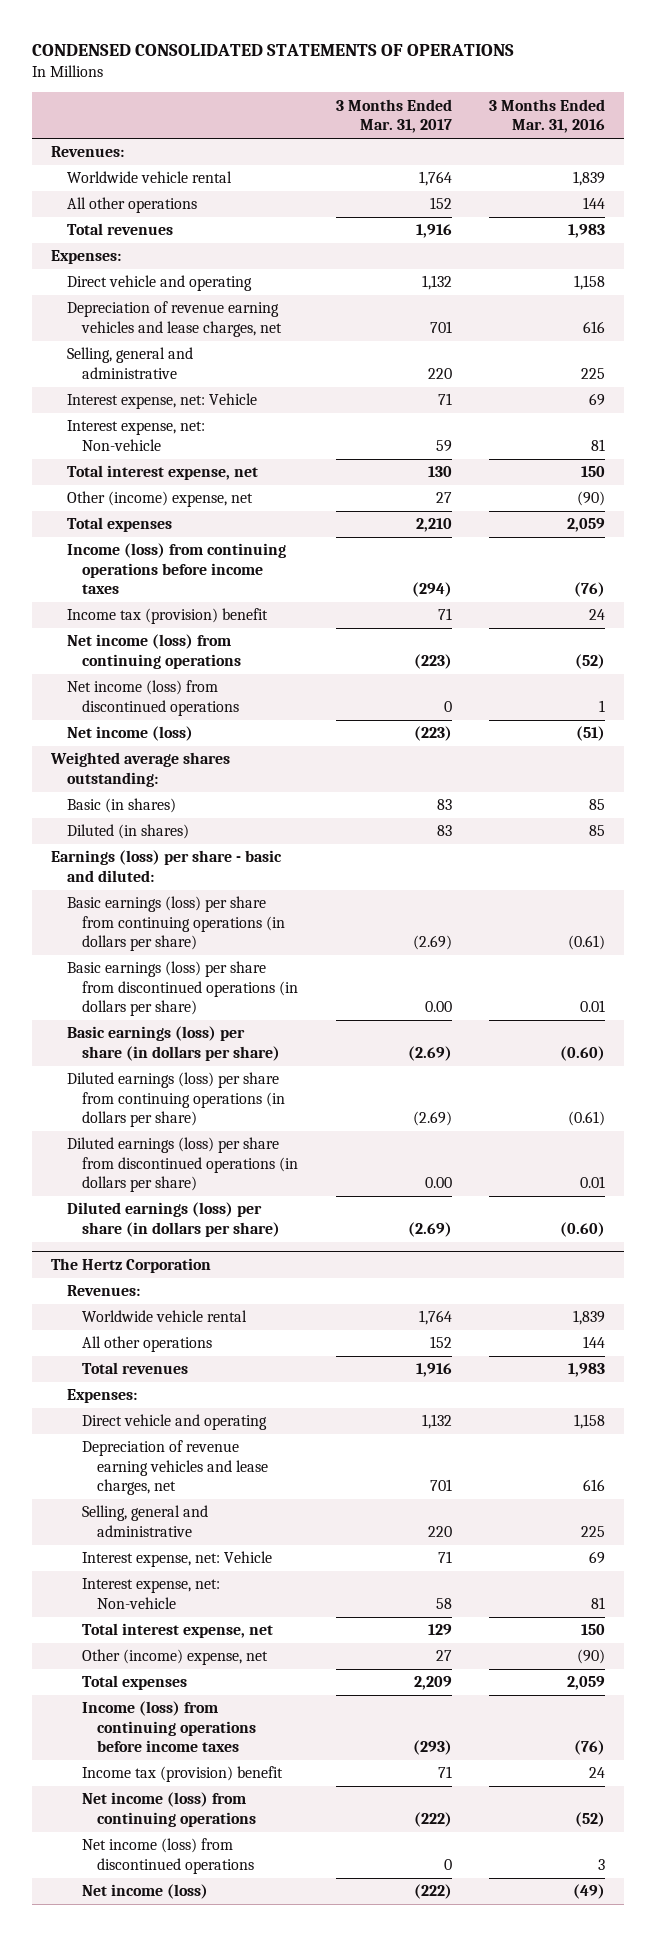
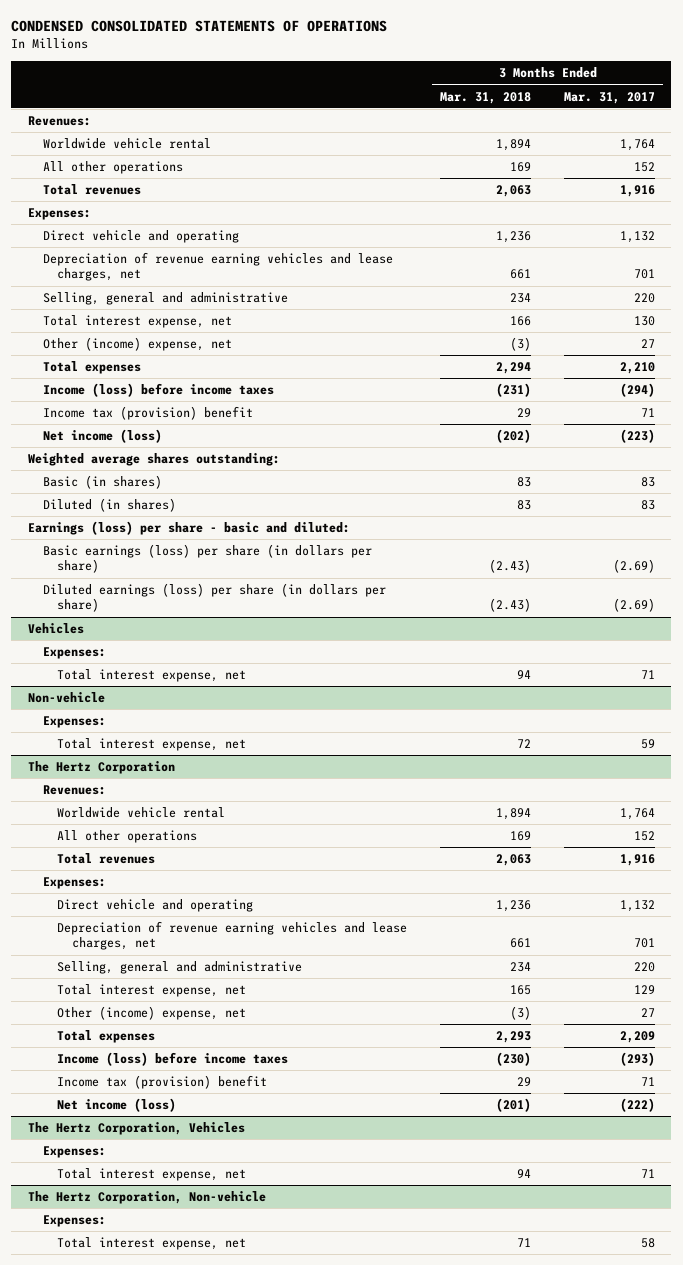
- | 3 Months Ended Mar. 31, 2017 | 3 Months Ended Mar. 31, 2016
+ | 3 Months Ended Mar. 31, 2018 | 3 Months Ended Mar. 31, 2017
- Interest expense, net: Vehicle | 71 | 69
- Interest expense, net: Non-vehicle | 59 | 81
- Income (loss) from continuing operations before income taxes | (294) | (76)
+ Income (loss) before income taxes | (231) | (294)
- Net income (loss) from continuing operations | (223) | (52)
- Net income (loss) from discontinued operations | 0 | 1
- Basic earnings (loss) per share from continuing operations (in dollars per share) | (2.69) | (0.61)
- Basic earnings (loss) per share from discontinued operations (in dollars per share) | 0.00 | 0.01
- Diluted earnings (loss) per share from continuing operations (in dollars per share) | (2.69) | (0.61)
- Diluted earnings (loss) per share from discontinued operations (in dollars per share) | 0.00 | 0.01
+ Vehicles
+ Expenses:
+ Total interest expense, net | 94 | 71
+ Non-vehicle
+ Expenses:
+ Total interest expense, net | 72 | 59
@ The Hertz Corporation
- Interest expense, net: Vehicle | 71 | 69
- Interest expense, net: Non-vehicle | 58 | 81
- Income (loss) from continuing operations before income taxes | (293) | (76)
+ Income (loss) before income taxes | (230) | (293)
- Net income (loss) from continuing operations | (222) | (52)
- Net income (loss) from discontinued operations | 0 | 3
+ The Hertz Corporation, Vehicles
+ Expenses:
+ Total interest expense, net | 94 | 71
+ The Hertz Corporation, Non-vehicle
+ Expenses:
+ Total interest expense, net | 71 | 58

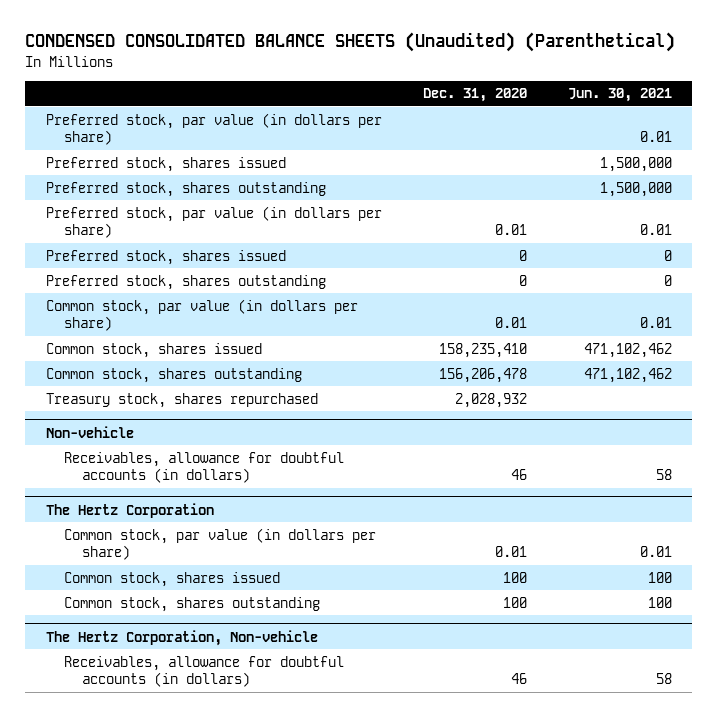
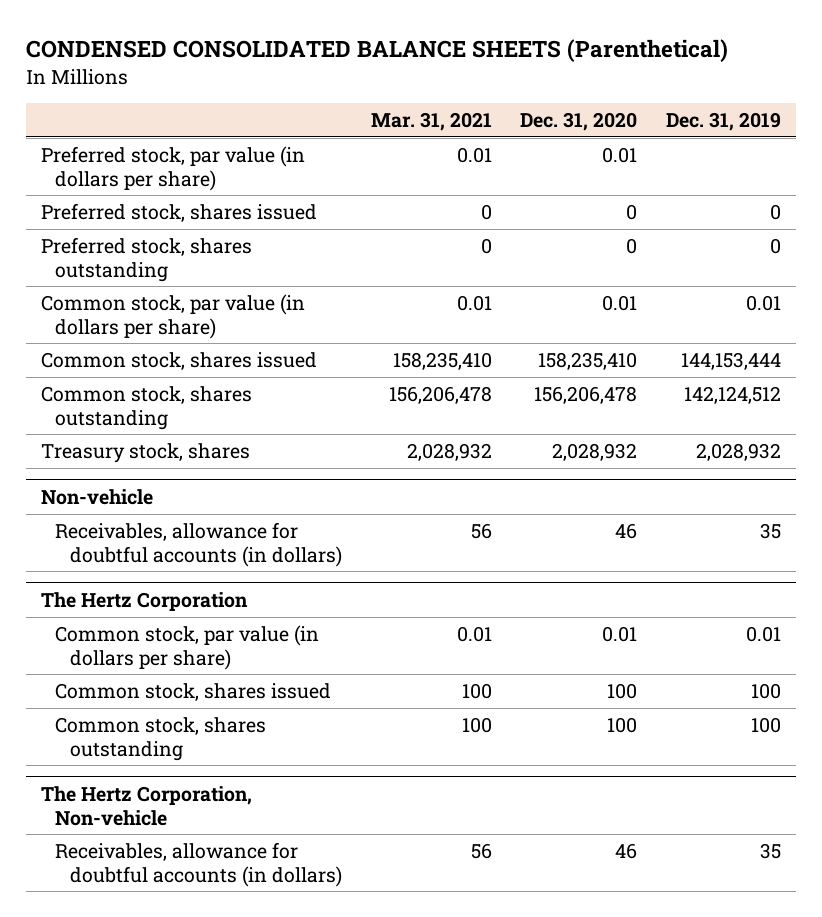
- CONDENSED CONSOLIDATED BALANCE SHEETS (Unaudited) (Parenthetical)
+ CONDENSED CONSOLIDATED BALANCE SHEETS (Parenthetical)
- | Dec. 31, 2020 | Jun. 30, 2021
+ | Mar. 31, 2021 | Dec. 31, 2020 | Dec. 31, 2019
- Preferred stock, par value (in dollars per share) | | 0.01
- Preferred stock, shares issued | | 1,500,000
- Preferred stock, shares outstanding | | 1,500,000
- Treasury stock, shares repurchased | 2,028,932 |
+ Treasury stock, shares | 2,028,932 | 2,028,932 | 2,028,932

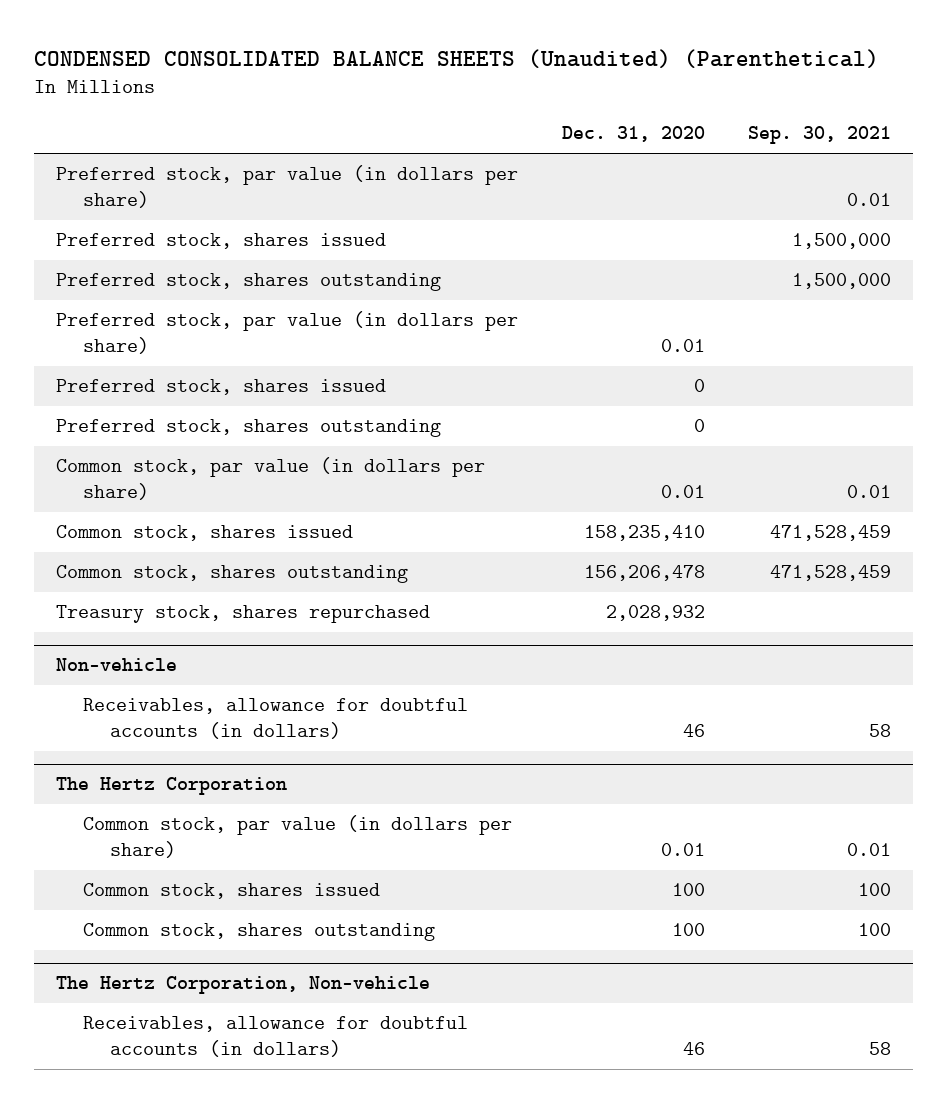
- CONDENSED CONSOLIDATED BALANCE SHEETS (Parenthetical)
+ CONDENSED CONSOLIDATED BALANCE SHEETS (Unaudited) (Parenthetical)
- | Mar. 31, 2021 | Dec. 31, 2020 | Dec. 31, 2019
+ | Dec. 31, 2020 | Sep. 30, 2021
+ Preferred stock, par value (in dollars per share) | | 0.01
+ Preferred stock, shares issued | | 1,500,000
+ Preferred stock, shares outstanding | | 1,500,000
- Treasury stock, shares | 2,028,932 | 2,028,932 | 2,028,932
+ Treasury stock, shares repurchased | 2,028,932 |

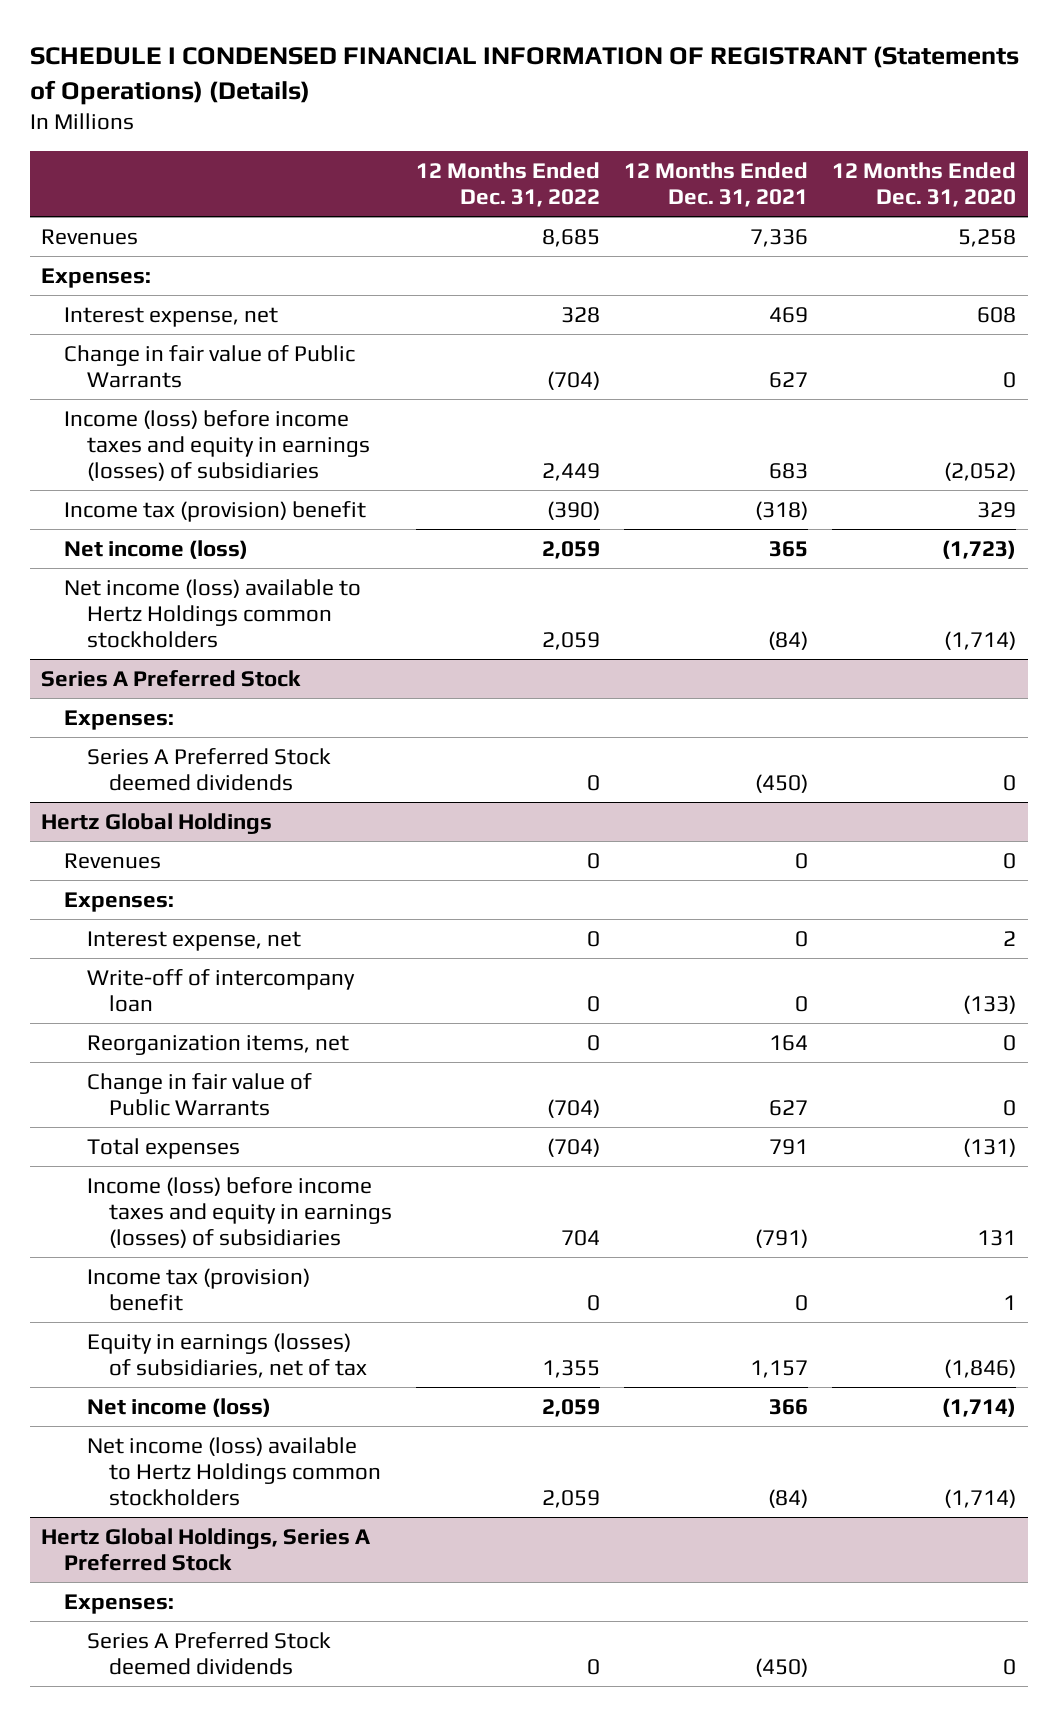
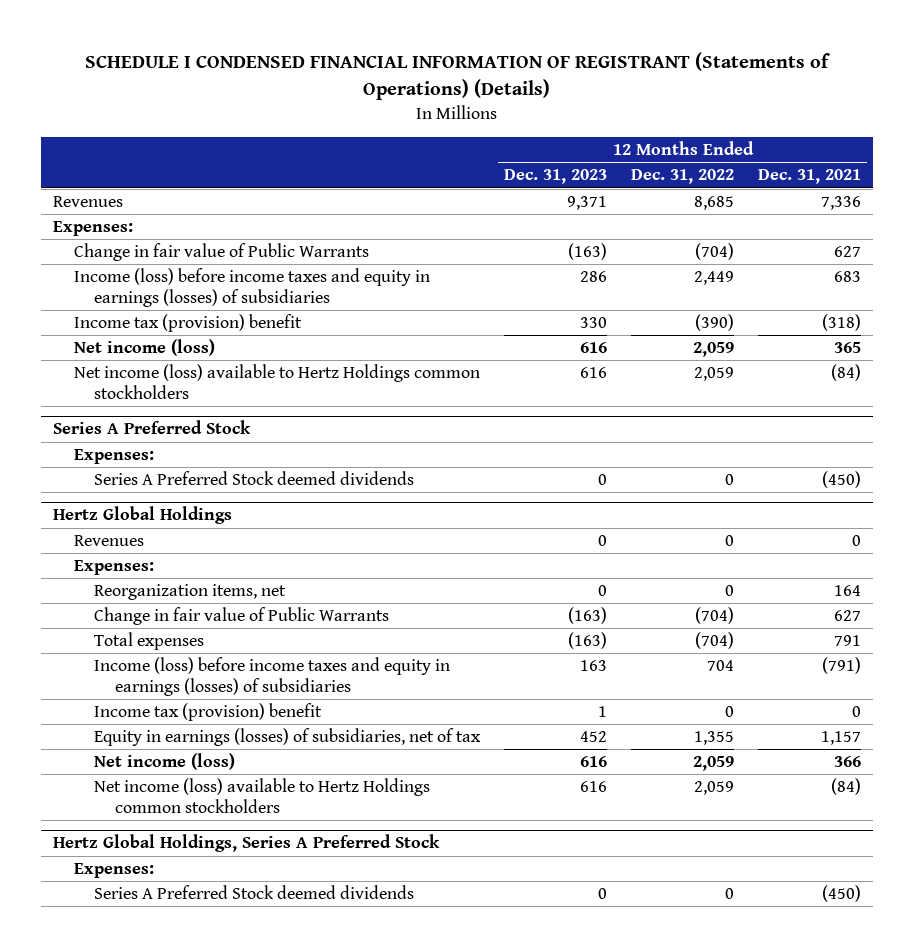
- | 12 Months Ended Dec. 31, 2022 | 12 Months Ended Dec. 31, 2021 | 12 Months Ended Dec. 31, 2020
+ | 12 Months Ended Dec. 31, 2023 | 12 Months Ended Dec. 31, 2022 | 12 Months Ended Dec. 31, 2021
- Interest expense, net | 328 | 469 | 608
@ Hertz Global Holdings
- Interest expense, net | 0 | 0 | 2
- Write-off of intercompany loan | 0 | 0 | (133)

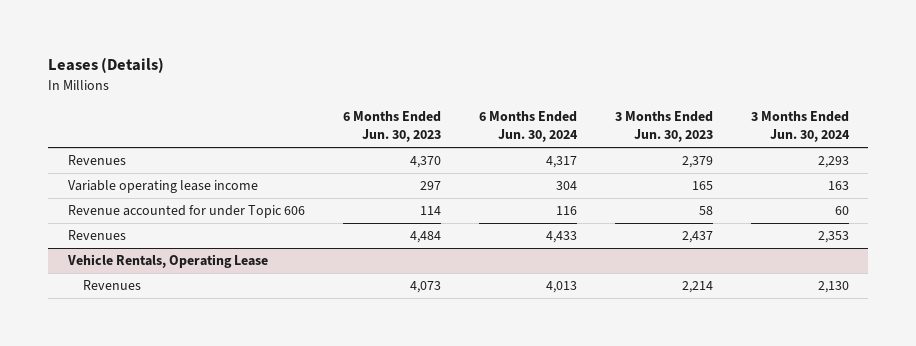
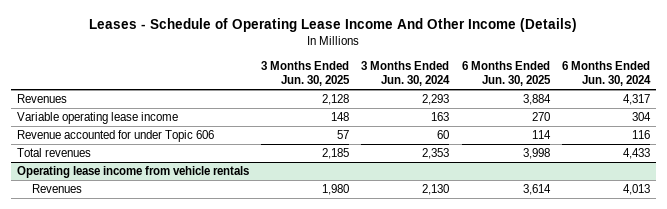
- Leases (Details)
+ Leases - Schedule of Operating Lease Income And Other Income (Details)
- | 6 Months Ended Jun. 30, 2023 | 6 Months Ended Jun. 30, 2024 | 3 Months Ended Jun. 30, 2023 | 3 Months Ended Jun. 30, 2024
+ | 3 Months Ended Jun. 30, 2025 | 3 Months Ended Jun. 30, 2024 | 6 Months Ended Jun. 30, 2025 | 6 Months Ended Jun. 30, 2024
- Revenues | 4,484 | 4,433 | 2,437 | 2,353
- Vehicle Rentals, Operating Lease
+ Total revenues | 2,185 | 2,353 | 3,998 | 4,433
+ Operating lease income from vehicle rentals

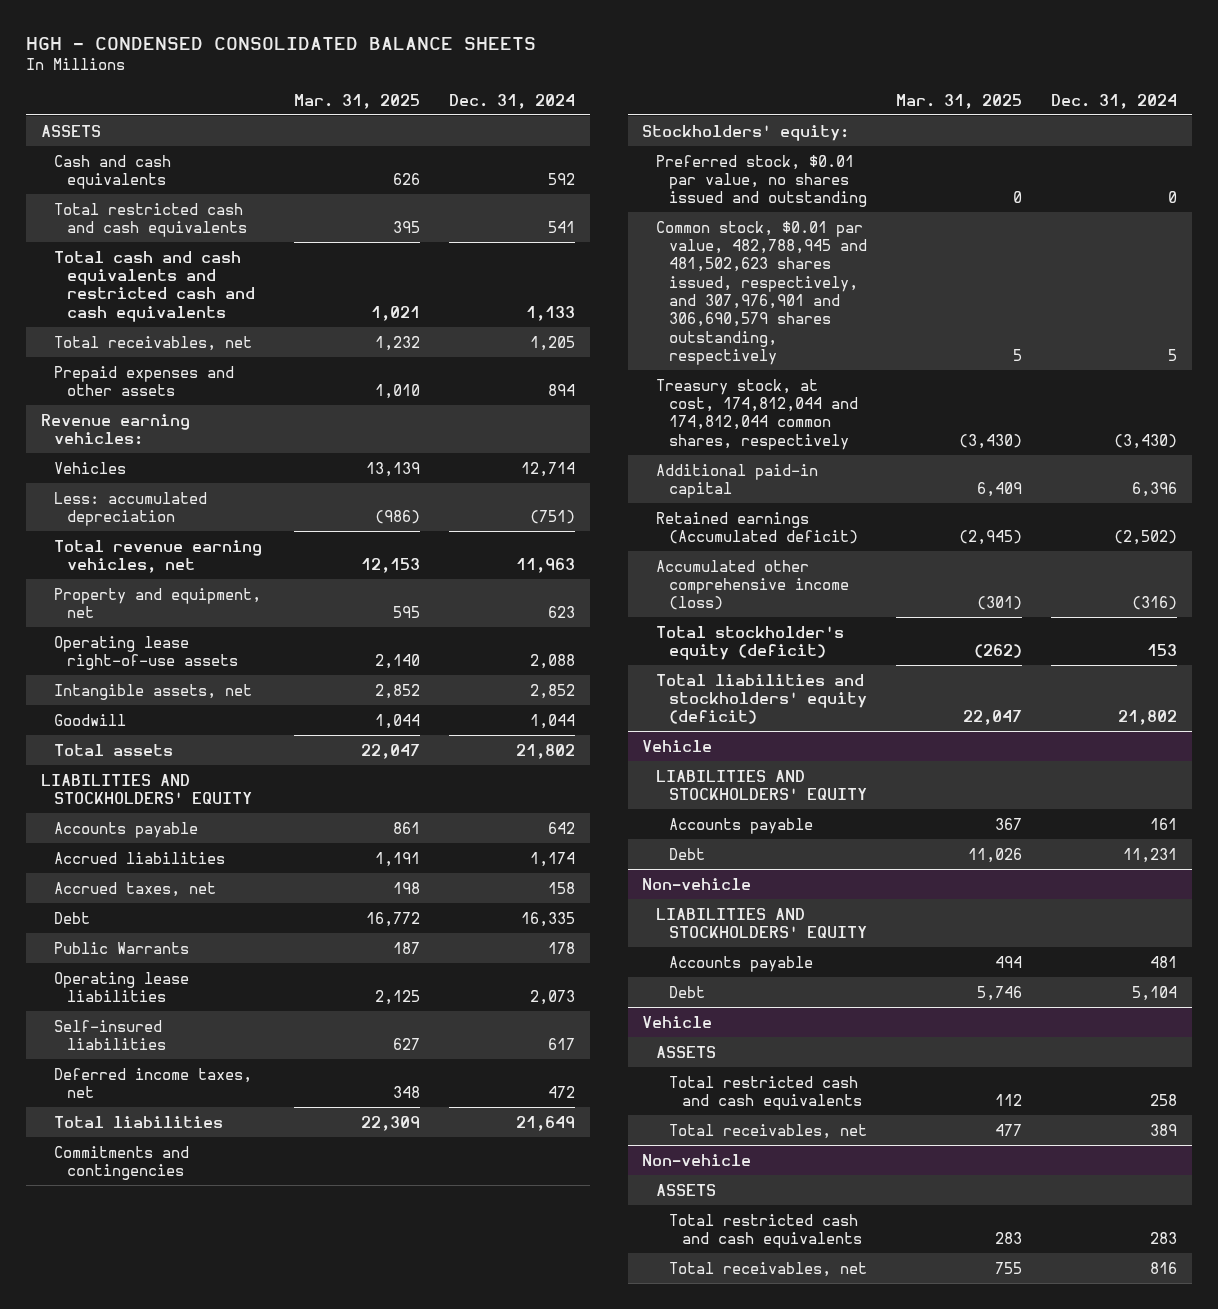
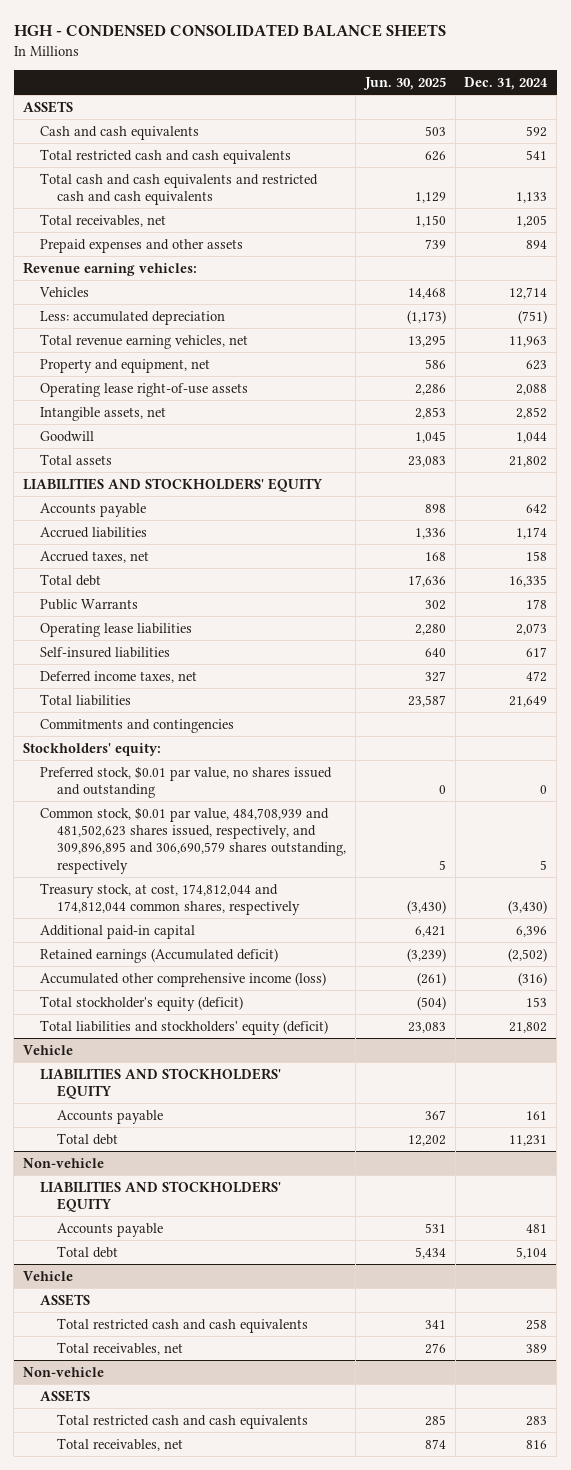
- | Mar. 31, 2025 | Dec. 31, 2024
+ | Jun. 30, 2025 | Dec. 31, 2024
- Debt | 16,772 | 16,335
+ Total debt | 17,636 | 16,335
- Common stock, $0.01 par value, 482,788,945 and 481,502,623 shares issued, respectively, and 307,976,901 and 306,690,579 shares outstanding, respectively | 5 | 5
+ Common stock, $0.01 par value, 484,708,939 and 481,502,623 shares issued, respectively, and 309,896,895 and 306,690,579 shares outstanding, respectively | 5 | 5
@ Vehicle
- Debt | 11,026 | 11,231
+ Total debt | 12,202 | 11,231
@ Non-vehicle
- Debt | 5,746 | 5,104
+ Total debt | 5,434 | 5,104

